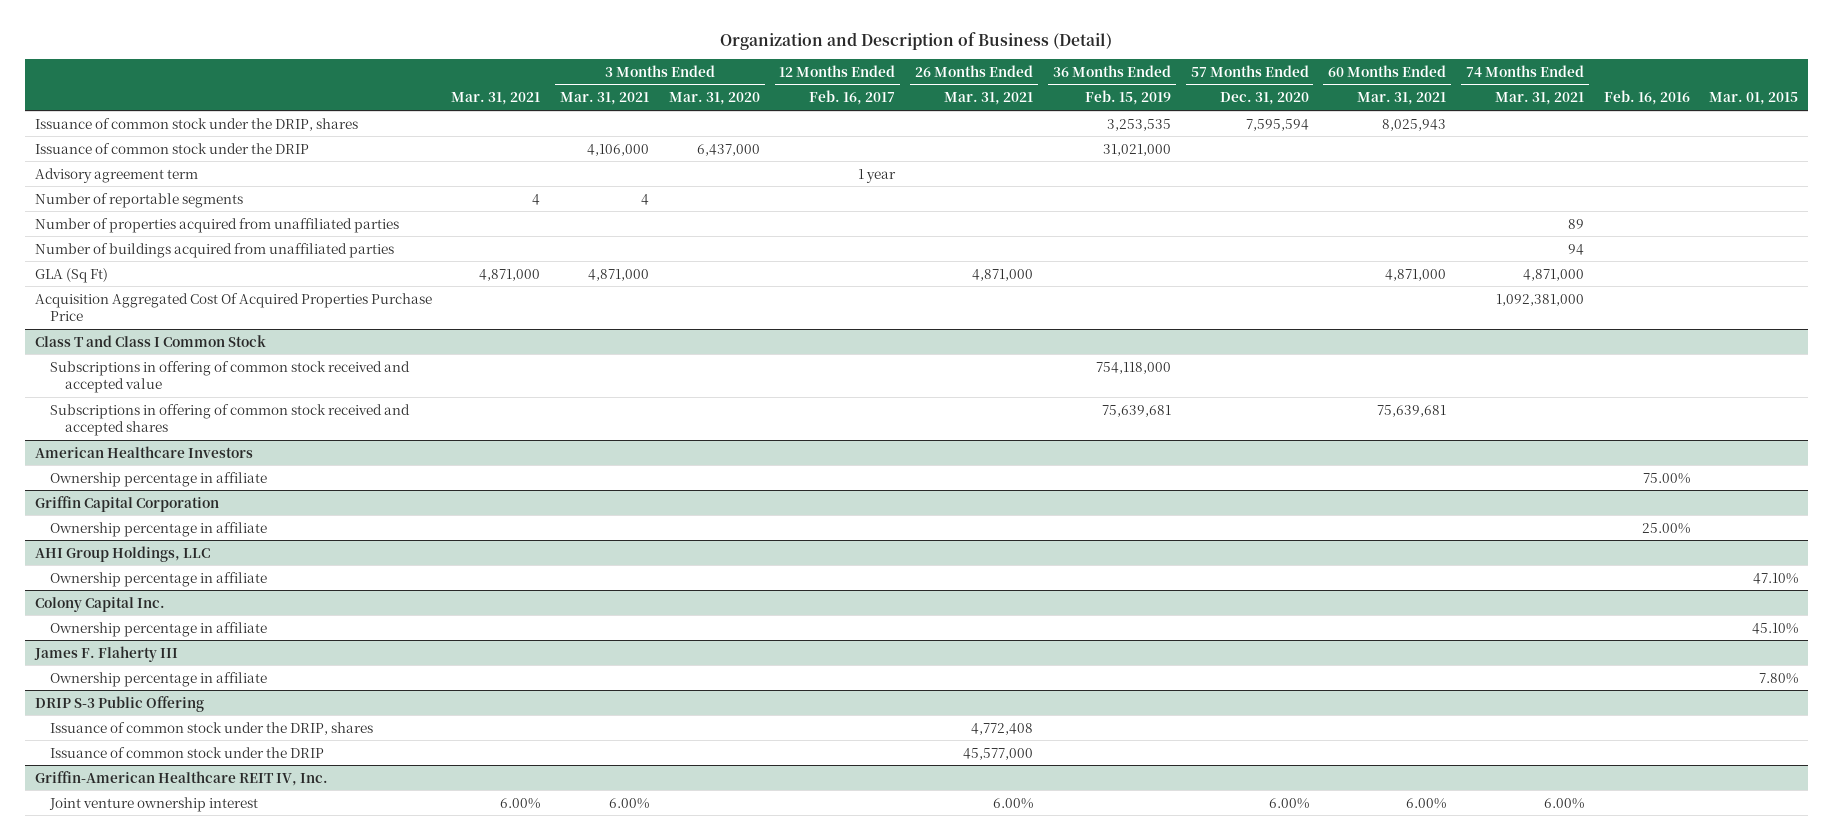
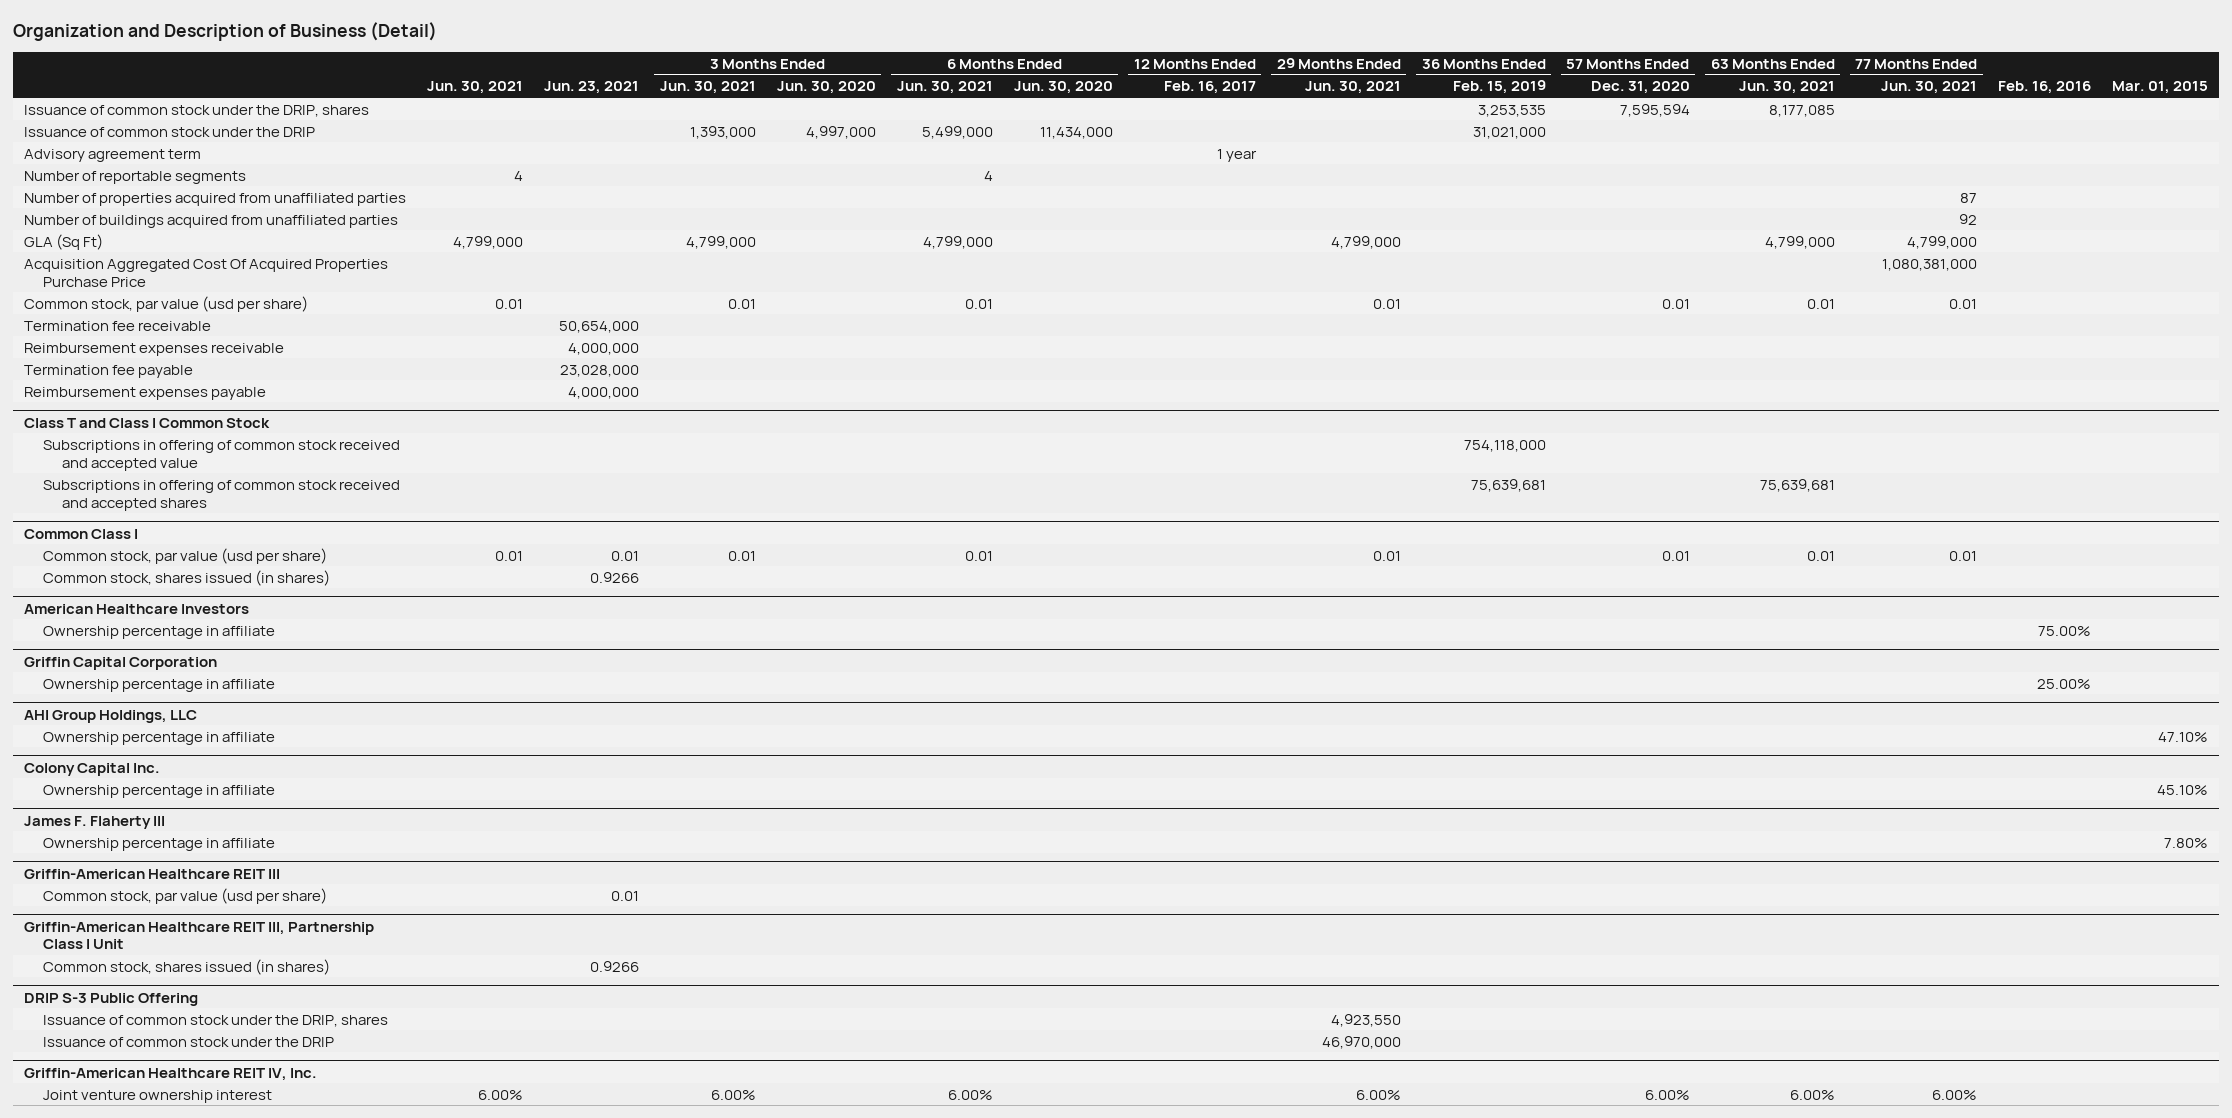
- | Mar. 31, 2021 | 3 Months Ended Mar. 31, 2021 | 3 Months Ended Mar. 31, 2020 | 12 Months Ended Feb. 16, 2017 | 26 Months Ended Mar. 31, 2021 | 36 Months Ended Feb. 15, 2019 | 57 Months Ended Dec. 31, 2020 | 60 Months Ended Mar. 31, 2021 | 74 Months Ended Mar. 31, 2021 | Feb. 16, 2016 | Mar. 01, 2015
+ | Jun. 30, 2021 | Jun. 23, 2021 | 3 Months Ended Jun. 30, 2021 | 3 Months Ended Jun. 30, 2020 | 6 Months Ended Jun. 30, 2021 | 6 Months Ended Jun. 30, 2020 | 12 Months Ended Feb. 16, 2017 | 29 Months Ended Jun. 30, 2021 | 36 Months Ended Feb. 15, 2019 | 57 Months Ended Dec. 31, 2020 | 63 Months Ended Jun. 30, 2021 | 77 Months Ended Jun. 30, 2021 | Feb. 16, 2016 | Mar. 01, 2015
+ Common stock, par value (usd per share) | 0.01 | | 0.01 | | 0.01 | | | 0.01 | | 0.01 | 0.01 | 0.01 | |
+ Termination fee receivable | | 50,654,000 | | | | | | | | | | | |
+ Reimbursement expenses receivable | | 4,000,000 | | | | | | | | | | | |
+ Termination fee payable | | 23,028,000 | | | | | | | | | | | |
+ Reimbursement expenses payable | | 4,000,000 | | | | | | | | | | | |
+ Common Class I
+ Common stock, par value (usd per share) | 0.01 | 0.01 | 0.01 | | 0.01 | | | 0.01 | | 0.01 | 0.01 | 0.01 | |
+ Common stock, shares issued (in shares) | | 0.9266 | | | | | | | | | | | |
+ Griffin-American Healthcare REIT III
+ Common stock, par value (usd per share) | | 0.01 | | | | | | | | | | | |
+ Griffin-American Healthcare REIT III, Partnership Class I Unit
+ Common stock, shares issued (in shares) | | 0.9266 | | | | | | | | | | | |

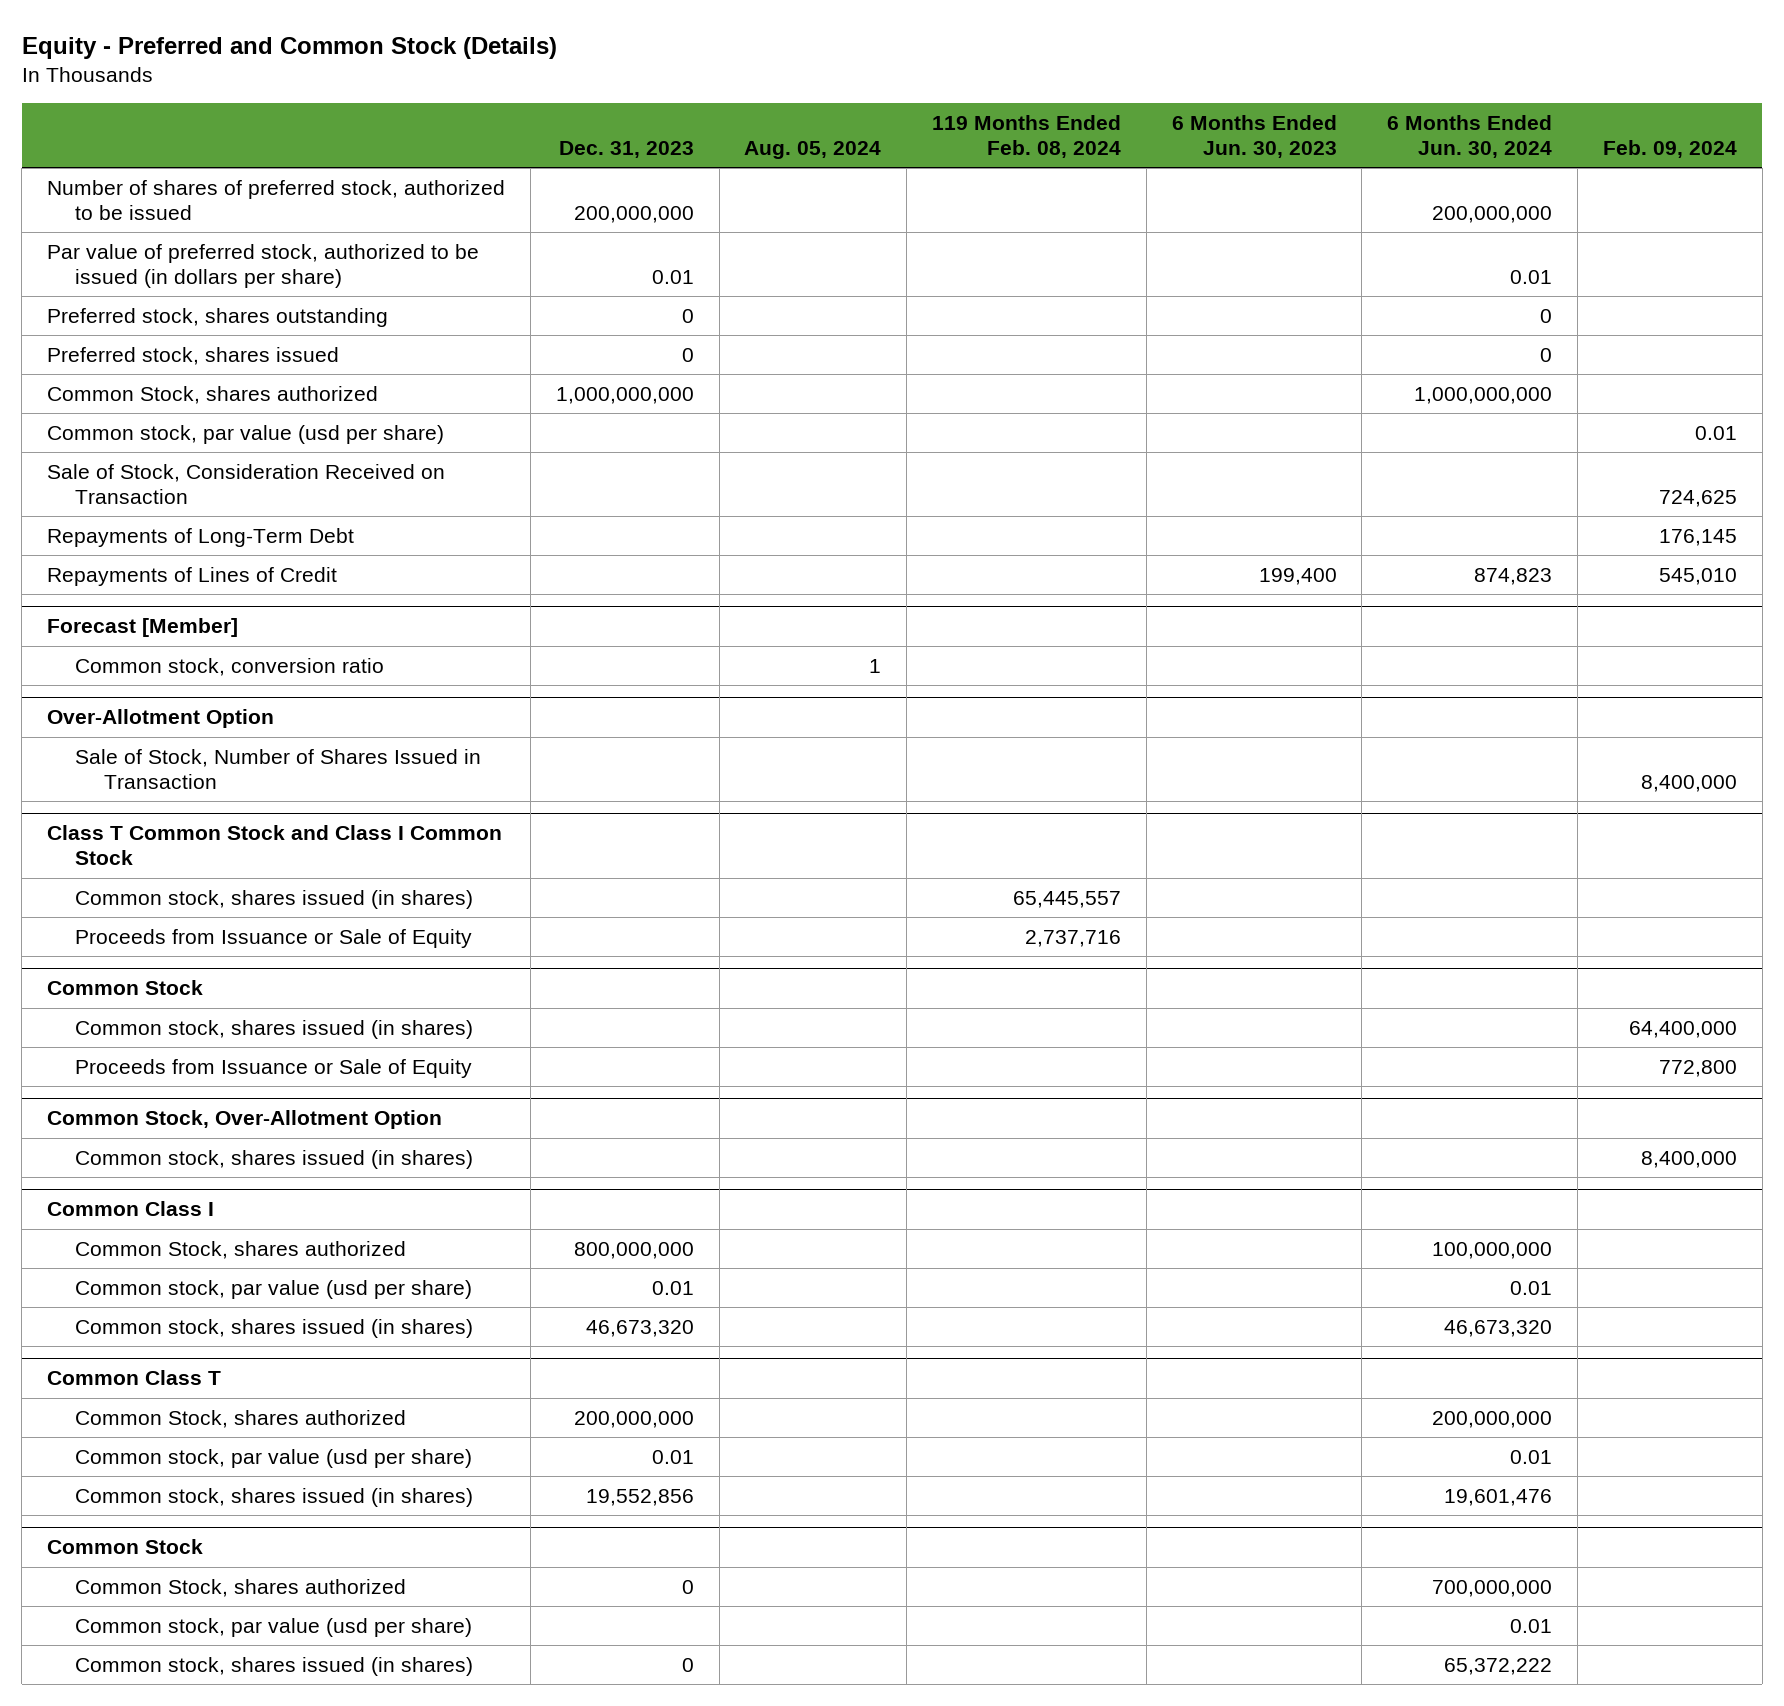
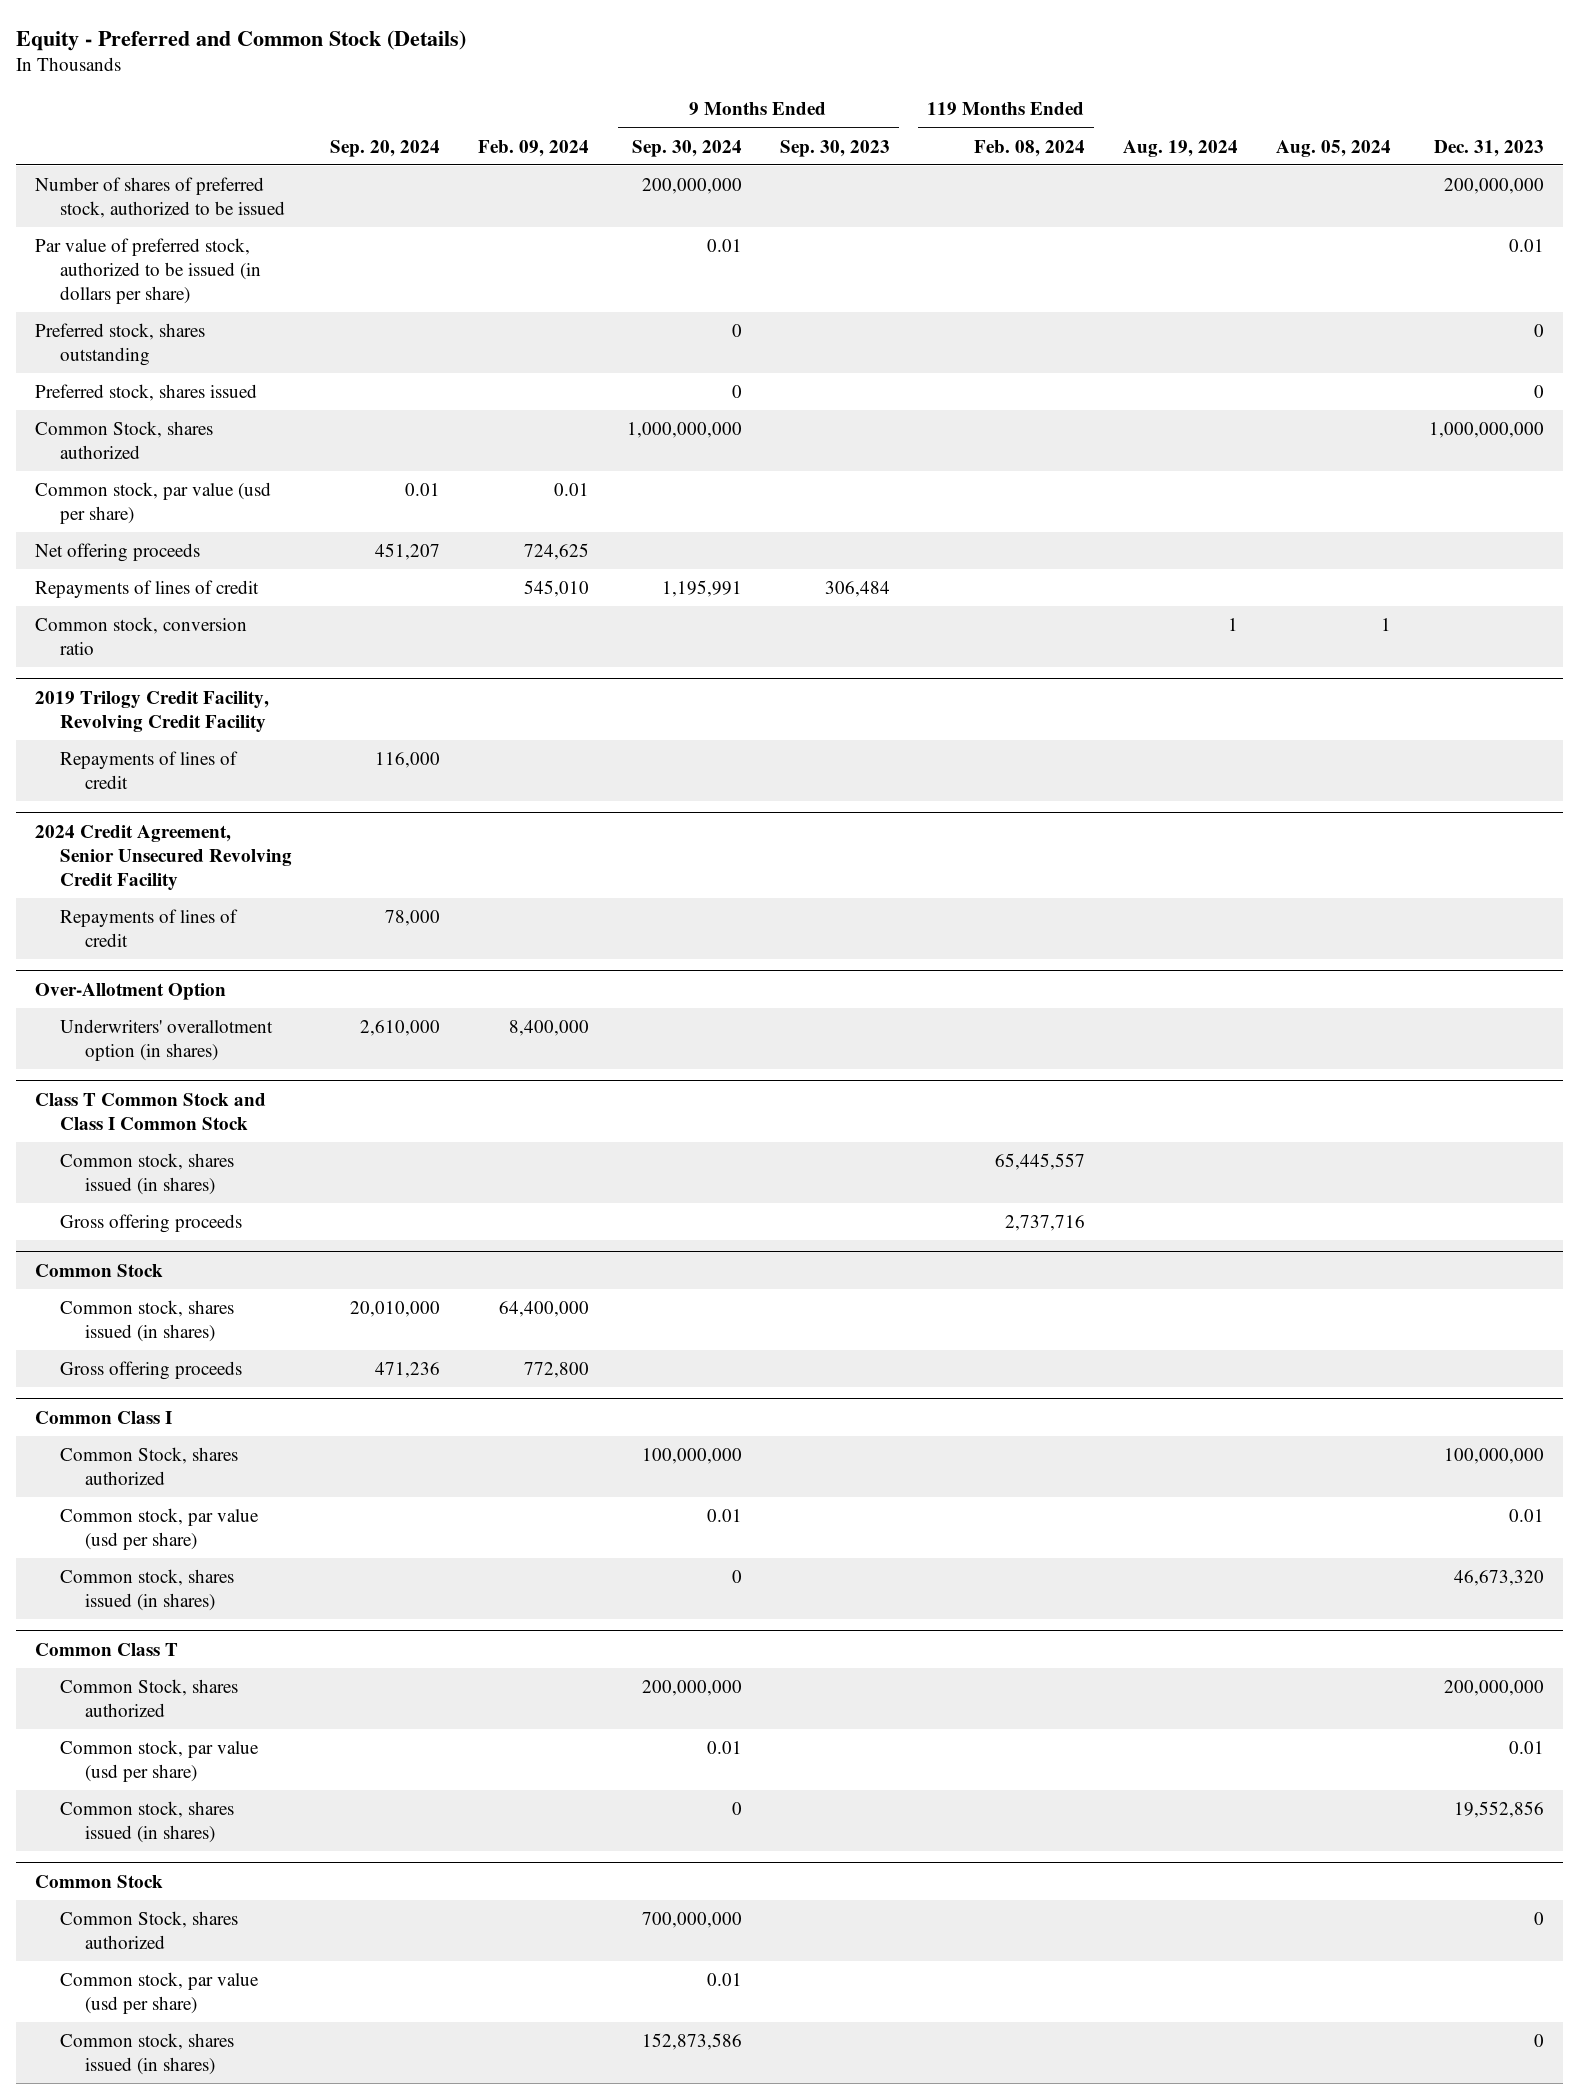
- | Dec. 31, 2023 | Aug. 05, 2024 | 119 Months Ended Feb. 08, 2024 | 6 Months Ended Jun. 30, 2023 | 6 Months Ended Jun. 30, 2024 | Feb. 09, 2024
+ | Sep. 20, 2024 | Feb. 09, 2024 | 9 Months Ended Sep. 30, 2024 | 9 Months Ended Sep. 30, 2023 | 119 Months Ended Feb. 08, 2024 | Aug. 19, 2024 | Aug. 05, 2024 | Dec. 31, 2023
- Sale of Stock, Consideration Received on Transaction | | | | | | 724,625
- Repayments of Long-Term Debt | | | | | | 176,145
- Repayments of Lines of Credit | | | | 199,400 | 874,823 | 545,010
- Forecast [Member]
- Common stock, conversion ratio | | 1 | | | |
+ Net offering proceeds | 451,207 | 724,625 | | | | | |
+ Repayments of lines of credit | | 545,010 | 1,195,991 | 306,484 | | | |
+ Common stock, conversion ratio | | | | | | 1 | 1 |
+ 2019 Trilogy Credit Facility, Revolving Credit Facility
+ Repayments of lines of credit | 116,000 | | | | | | |
+ 2024 Credit Agreement, Senior Unsecured Revolving Credit Facility
+ Repayments of lines of credit | 78,000 | | | | | | |
@ Over-Allotment Option
- Sale of Stock, Number of Shares Issued in Transaction | | | | | | 8,400,000
+ Underwriters' overallotment option (in shares) | 2,610,000 | 8,400,000 | | | | | |
@ Class T Common Stock and Class I Common Stock
- Proceeds from Issuance or Sale of Equity | | | 2,737,716 | | |
+ Gross offering proceeds | | | | | 2,737,716 | | |
@ Common Stock
- Proceeds from Issuance or Sale of Equity | | | | | | 772,800
- Common Stock, Over-Allotment Option
- Common stock, shares issued (in shares) | | | | | | 8,400,000
@ Common Stock
+ Gross offering proceeds | 471,236 | 772,800 | | | | | |
@ Common Class I
- Common Stock, shares authorized | 800,000,000 | | | | 100,000,000 |
+ Common Stock, shares authorized | | | 100,000,000 | | | | | 100,000,000

